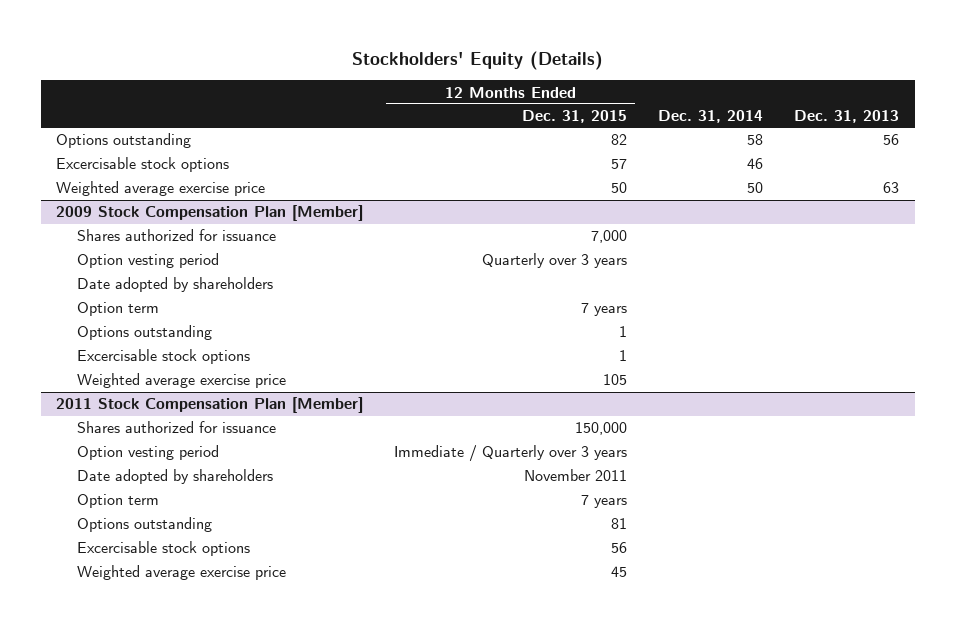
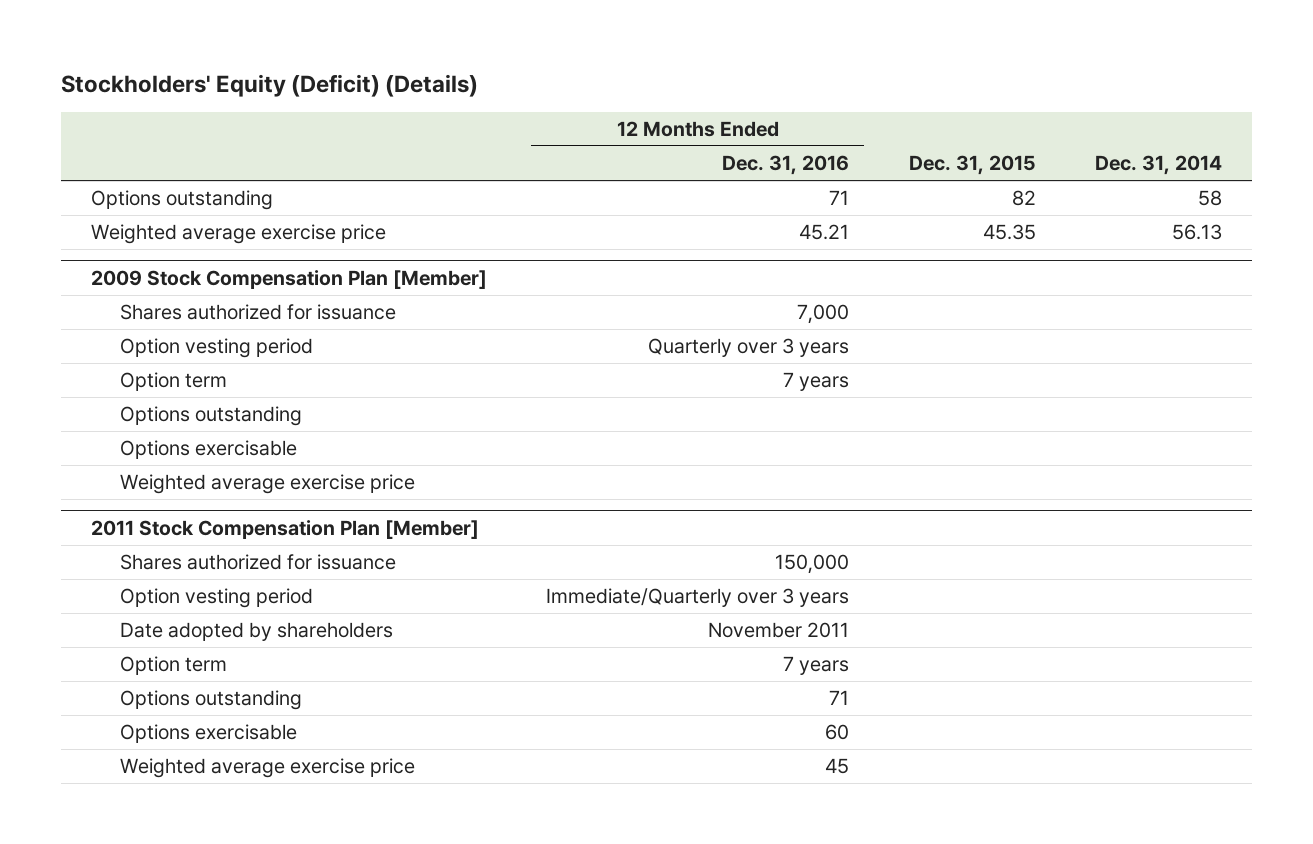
- Stockholders' Equity (Details)
+ Stockholders' Equity (Deficit) (Details)
- | 12 Months Ended Dec. 31, 2015 | Dec. 31, 2014 | Dec. 31, 2013
+ | 12 Months Ended Dec. 31, 2016 | Dec. 31, 2015 | Dec. 31, 2014
- Excercisable stock options | 57 | 46 |
- Weighted average exercise price | 50 | 50 | 63
+ Weighted average exercise price | 45.21 | 45.35 | 56.13
@ 2009 Stock Compensation Plan [Member]
- Date adopted by shareholders
- Excercisable stock options | 1 | |
+ Options exercisable
@ 2011 Stock Compensation Plan [Member]
- Excercisable stock options | 56 | |
+ Options exercisable | 60 | |

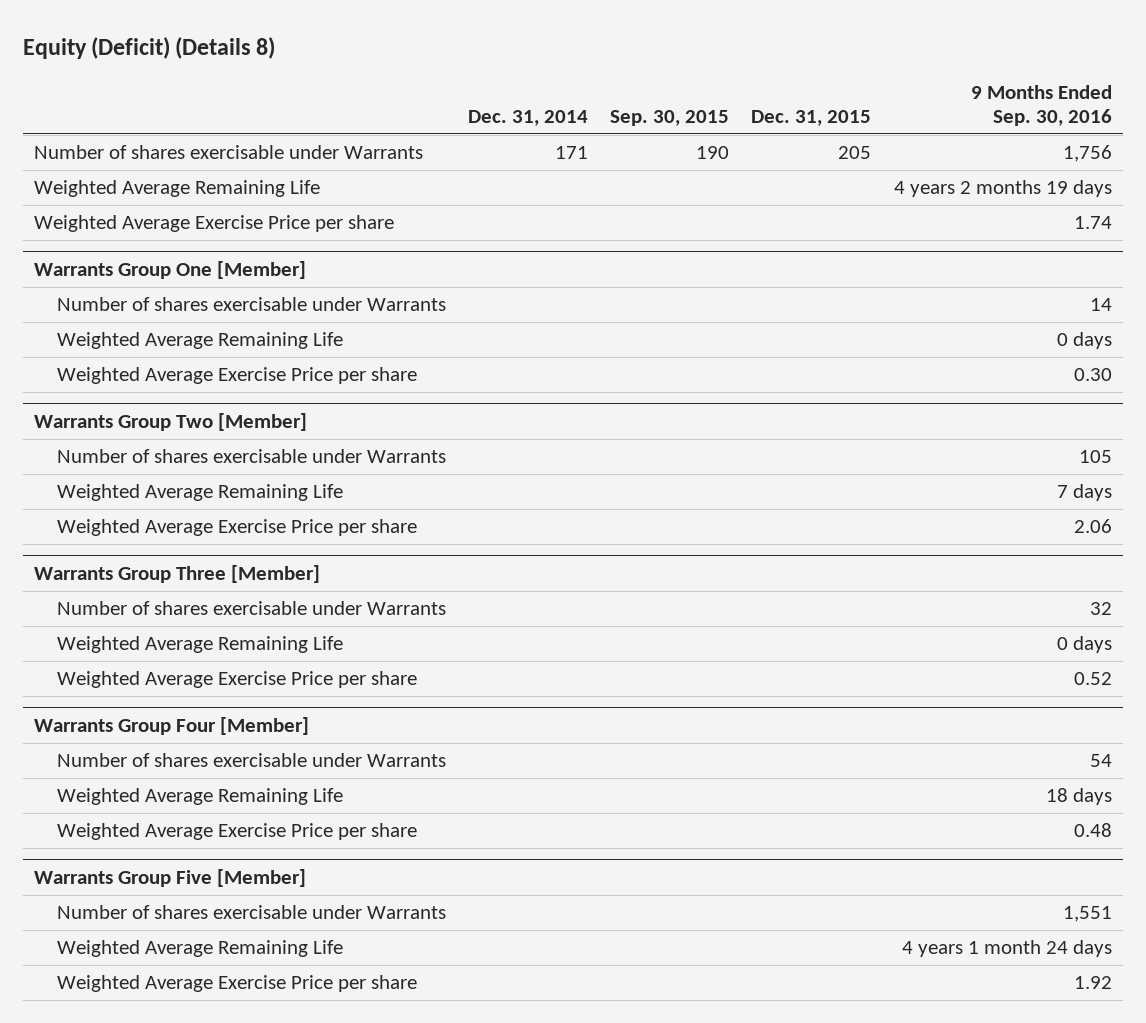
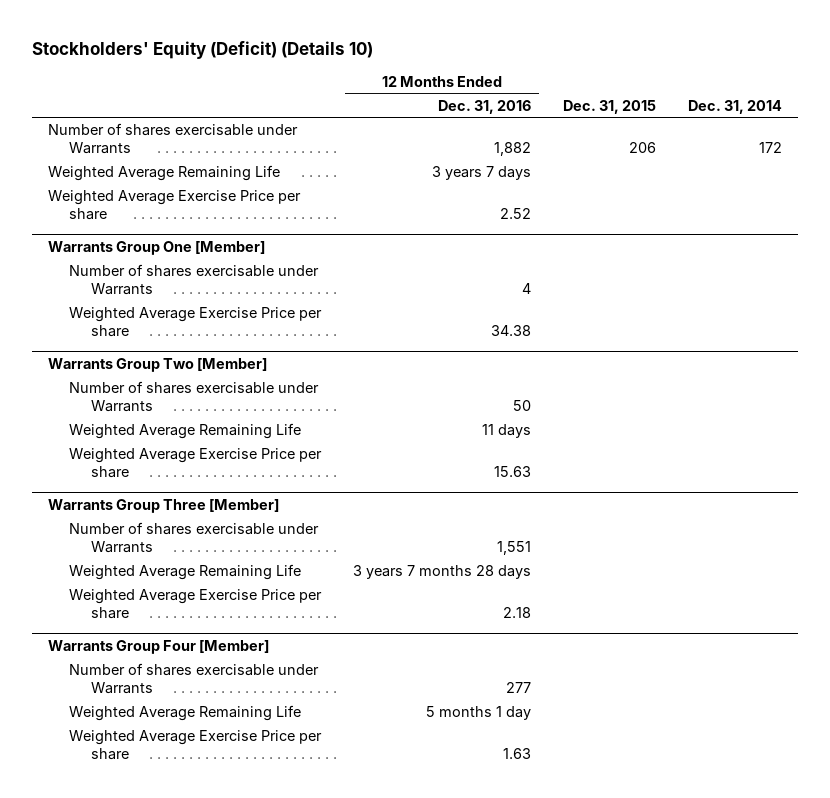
- Equity (Deficit) (Details 8)
+ Stockholders' Equity (Deficit) (Details 10)
- | Dec. 31, 2014 | Sep. 30, 2015 | Dec. 31, 2015 | 9 Months Ended Sep. 30, 2016
+ | 12 Months Ended Dec. 31, 2016 | Dec. 31, 2015 | Dec. 31, 2014
- Number of shares exercisable under Warrants | 171 | 190 | 205 | 1,756
+ Number of shares exercisable under Warrants | 1,882 | 206 | 172
@ Warrants Group One [Member]
- Weighted Average Remaining Life | | | | 0 days
- Warrants Group Five [Member]
- Number of shares exercisable under Warrants | | | | 1,551
- Weighted Average Remaining Life | | | | 4 years 1 month 24 days
- Weighted Average Exercise Price per share | | | | 1.92

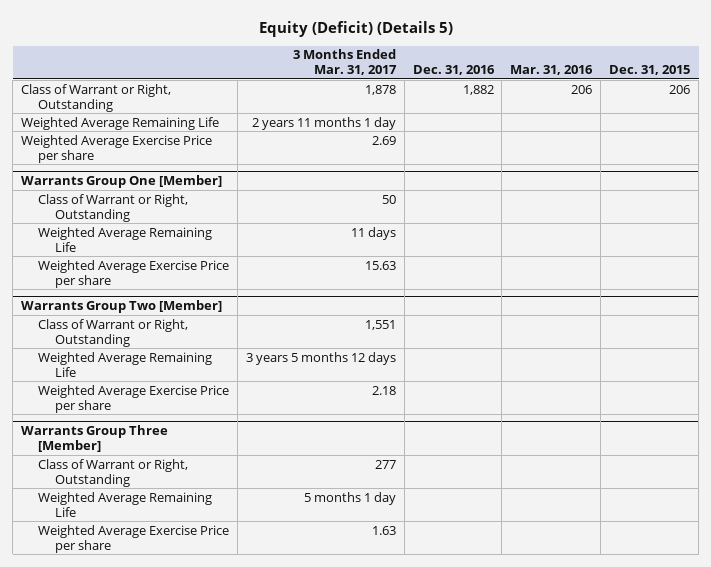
- Stockholders' Equity (Deficit) (Details 10)
+ Equity (Deficit) (Details 5)
- | 12 Months Ended Dec. 31, 2016 | Dec. 31, 2015 | Dec. 31, 2014
+ | 3 Months Ended Mar. 31, 2017 | Dec. 31, 2016 | Mar. 31, 2016 | Dec. 31, 2015
- Number of shares exercisable under Warrants | 1,882 | 206 | 172
+ Class of Warrant or Right, Outstanding | 1,878 | 1,882 | 206 | 206
@ Warrants Group One [Member]
- Number of shares exercisable under Warrants | 4 | |
+ Class of Warrant or Right, Outstanding | 50 | | |
+ Weighted Average Remaining Life | 11 days | | |
@ Warrants Group Two [Member]
- Number of shares exercisable under Warrants | 50 | |
+ Class of Warrant or Right, Outstanding | 1,551 | | |
@ Warrants Group Three [Member]
- Number of shares exercisable under Warrants | 1,551 | |
+ Class of Warrant or Right, Outstanding | 277 | | |
- Warrants Group Four [Member]
- Number of shares exercisable under Warrants | 277 | |
- Weighted Average Remaining Life | 5 months 1 day | |
- Weighted Average Exercise Price per share | 1.63 | |

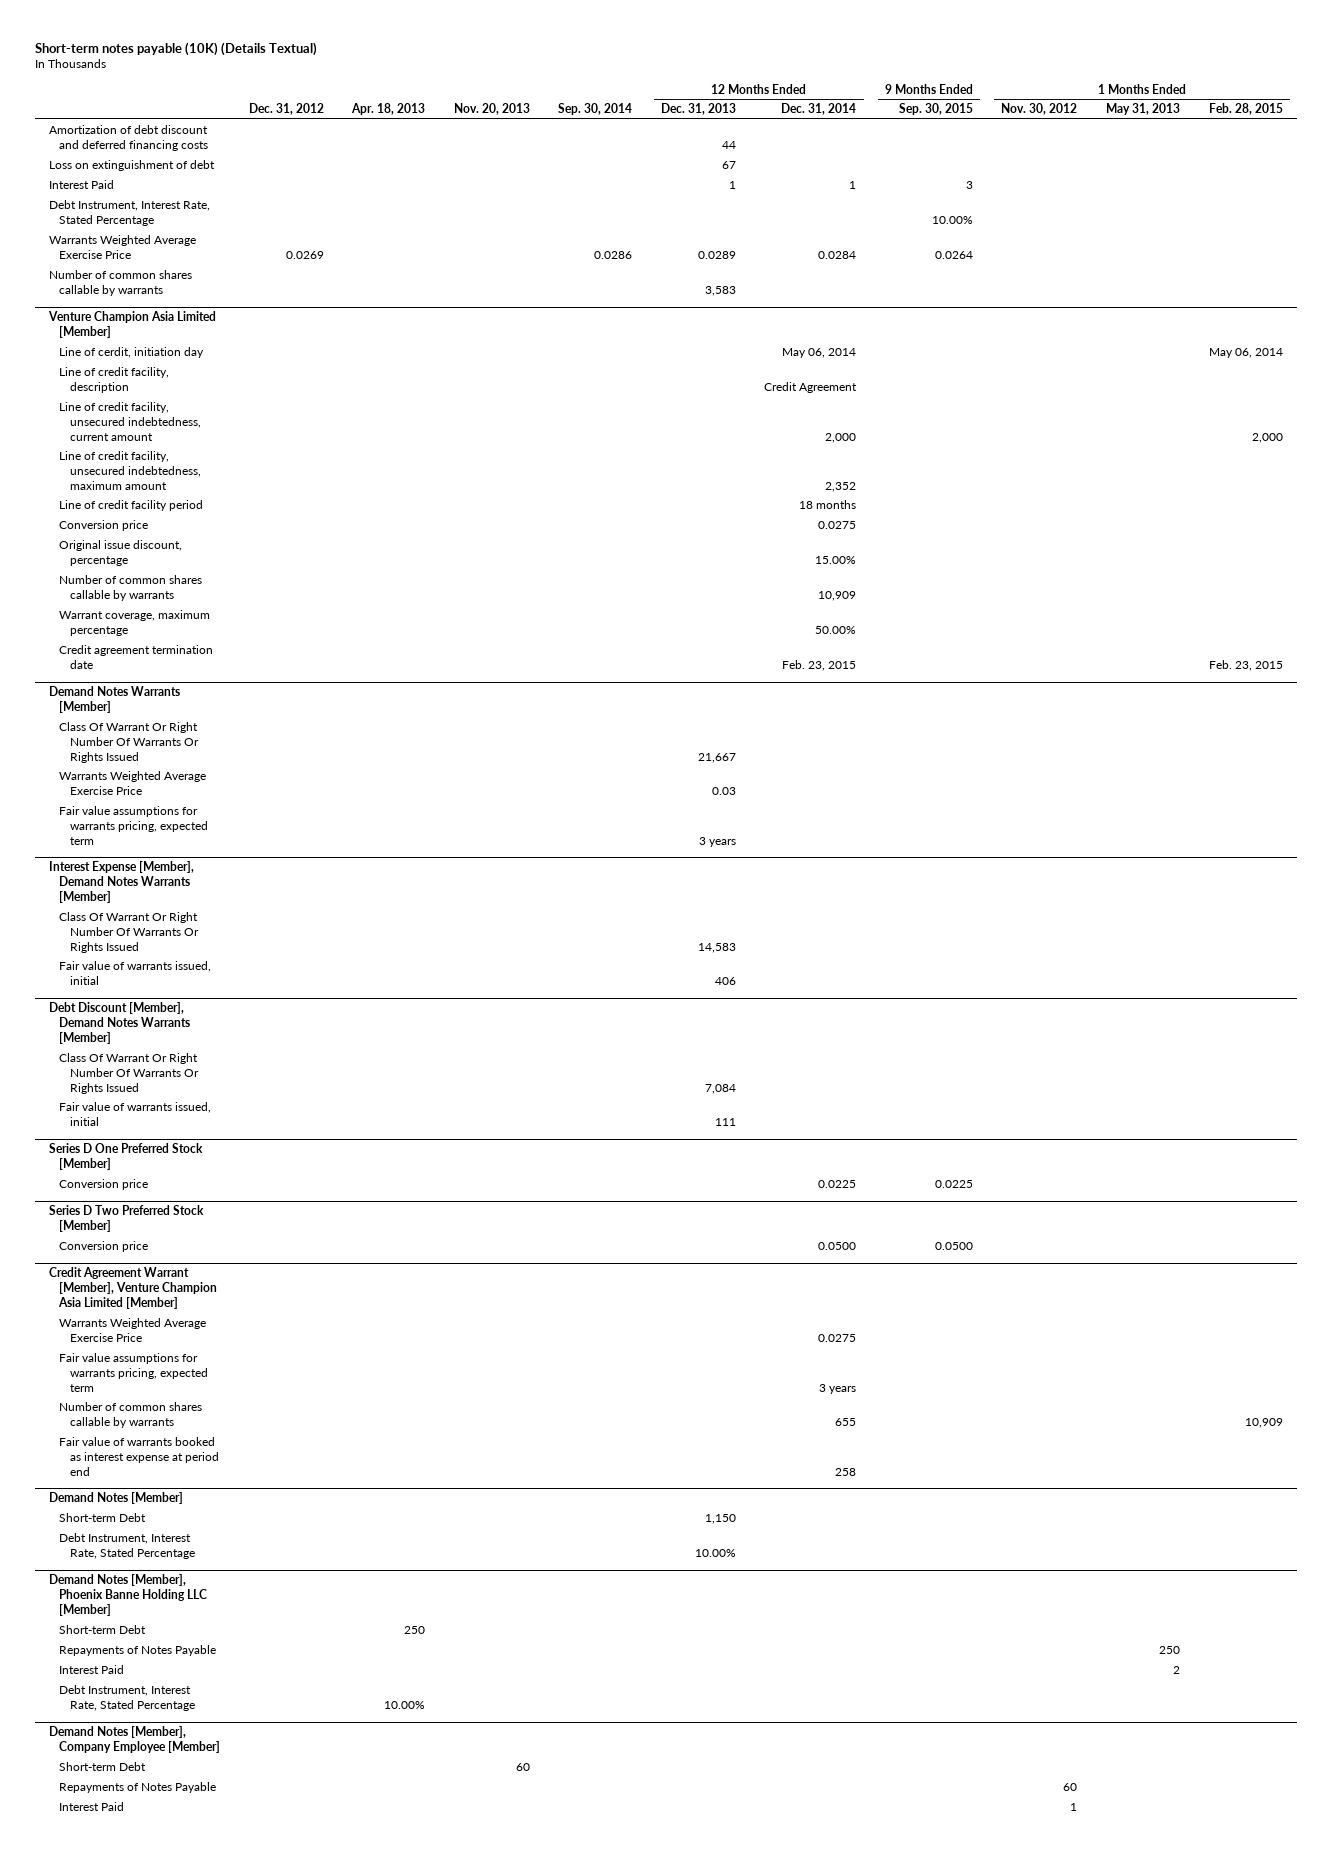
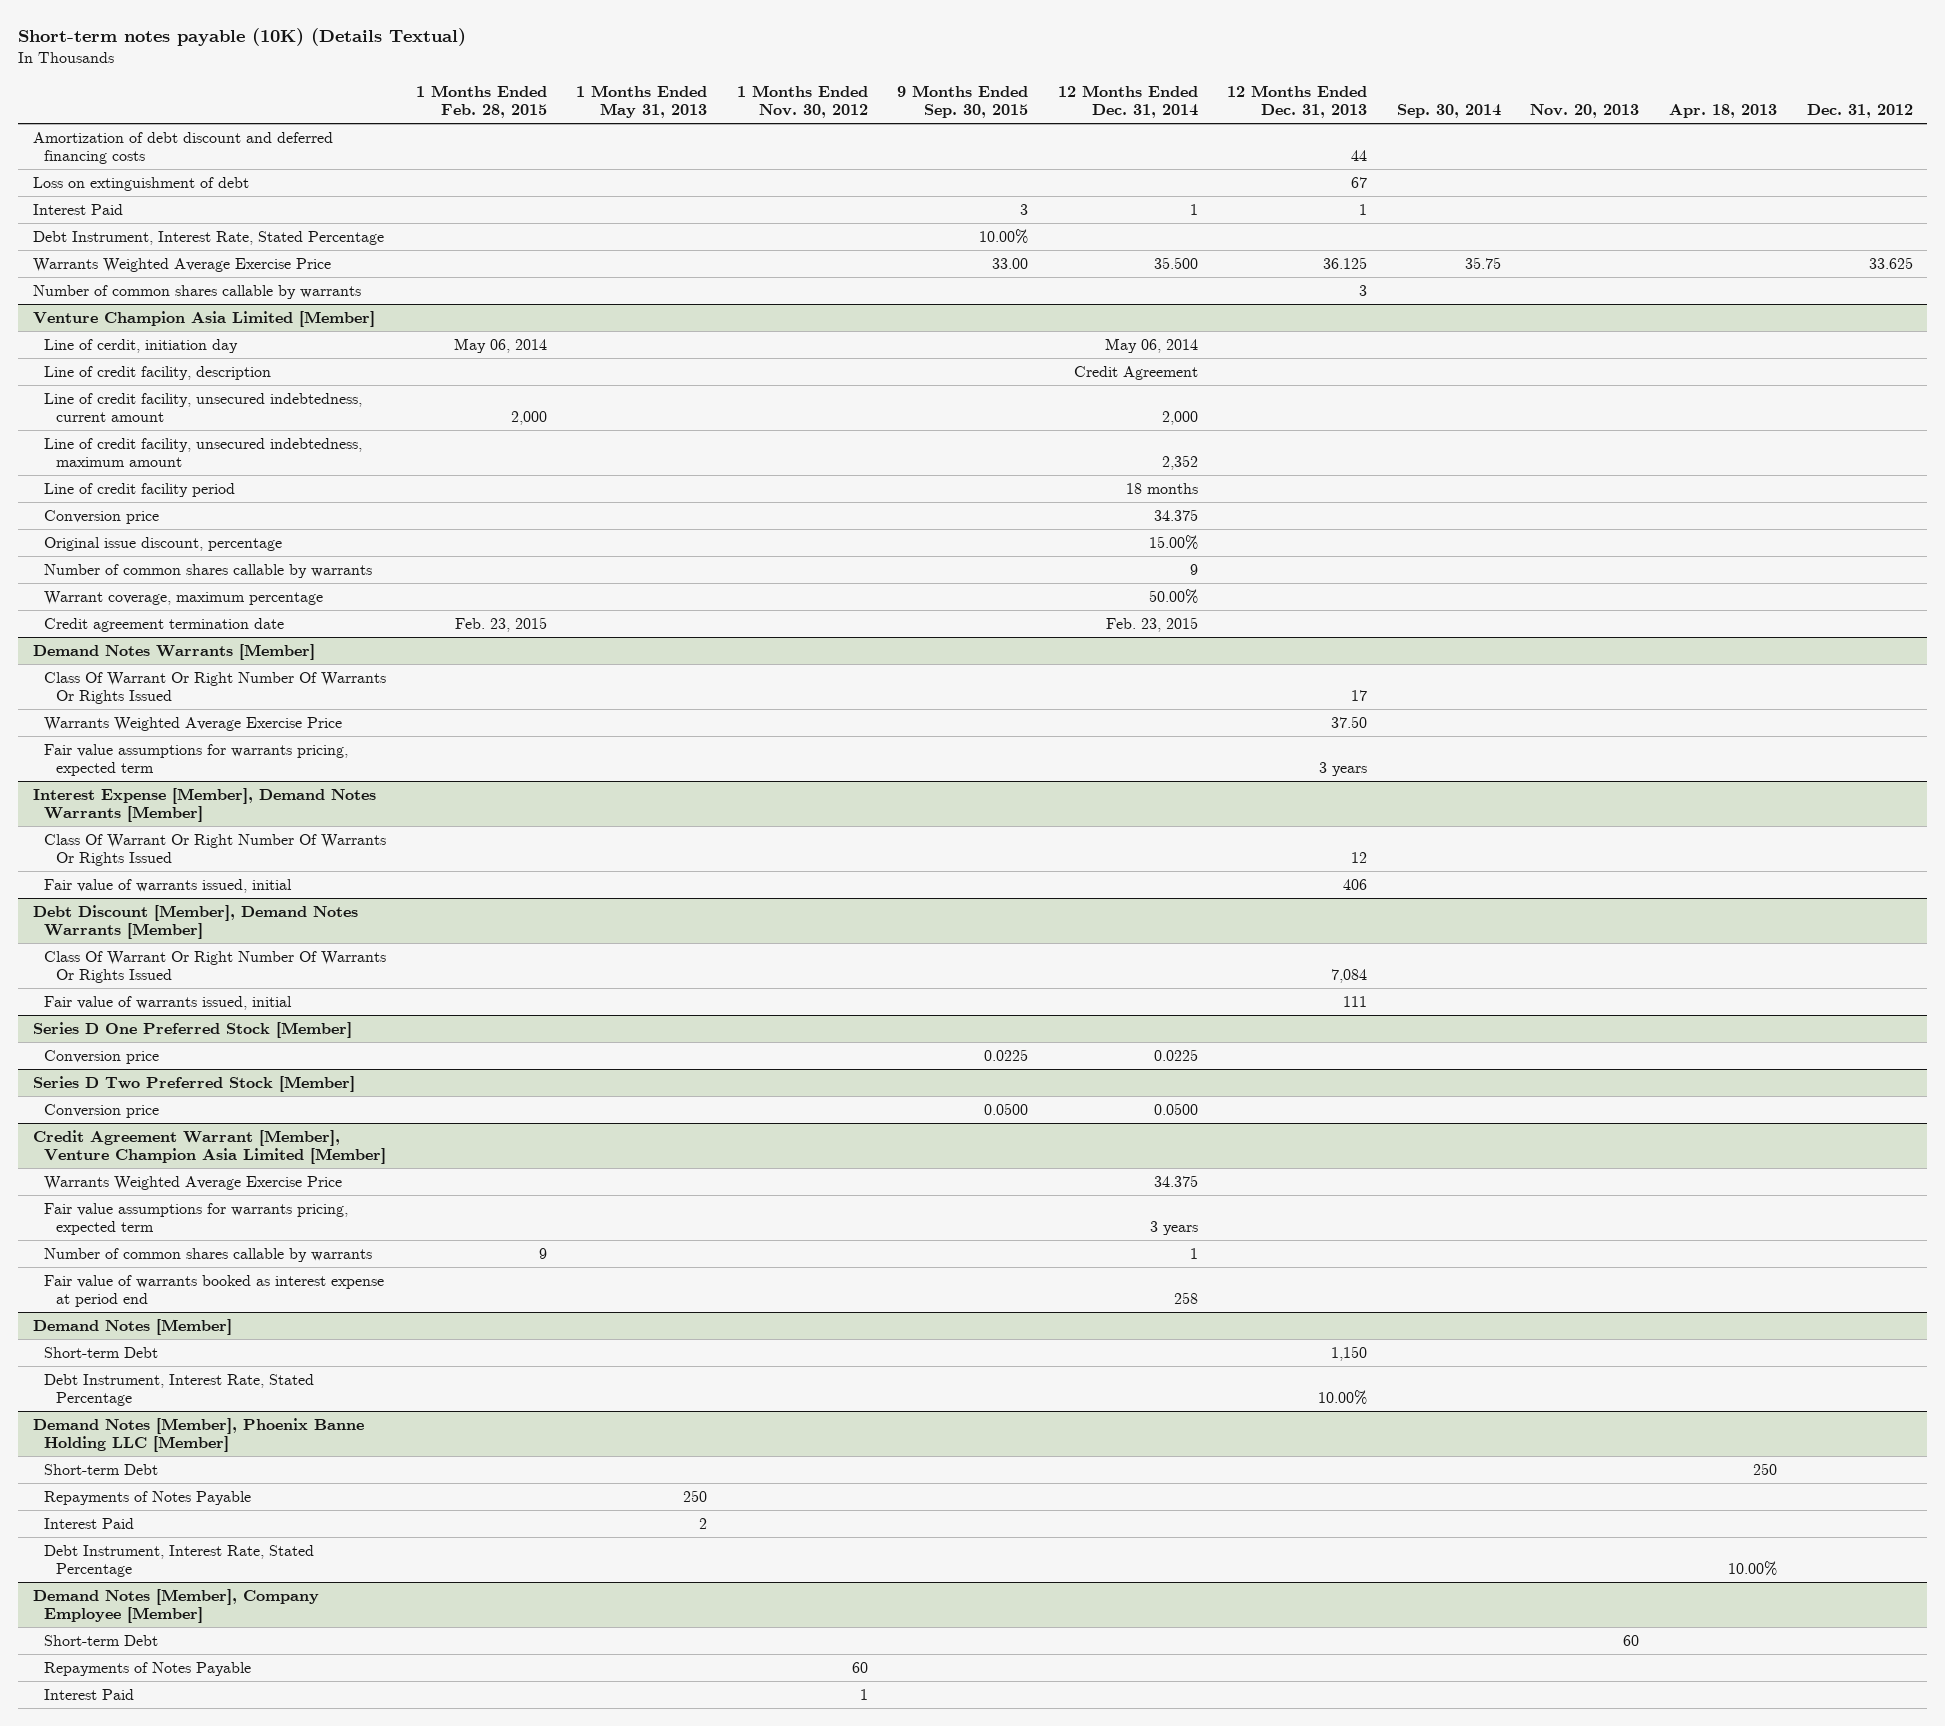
- | Dec. 31, 2012 | Apr. 18, 2013 | Nov. 20, 2013 | Sep. 30, 2014 | 12 Months Ended Dec. 31, 2013 | 12 Months Ended Dec. 31, 2014 | 9 Months Ended Sep. 30, 2015 | 1 Months Ended Nov. 30, 2012 | 1 Months Ended May 31, 2013 | 1 Months Ended Feb. 28, 2015
+ | 1 Months Ended Feb. 28, 2015 | 1 Months Ended May 31, 2013 | 1 Months Ended Nov. 30, 2012 | 9 Months Ended Sep. 30, 2015 | 12 Months Ended Dec. 31, 2014 | 12 Months Ended Dec. 31, 2013 | Sep. 30, 2014 | Nov. 20, 2013 | Apr. 18, 2013 | Dec. 31, 2012
- Warrants Weighted Average Exercise Price | 0.0269 | | | 0.0286 | 0.0289 | 0.0284 | 0.0264 | | |
- Number of common shares callable by warrants | | | | | 3,583 | | | | |
+ Warrants Weighted Average Exercise Price | | | | 33.00 | 35.500 | 36.125 | 35.75 | | | 33.625
+ Number of common shares callable by warrants | | | | | | 3 | | | |
@ Venture Champion Asia Limited [Member]
- Conversion price | | | | | | 0.0275 | | | |
+ Conversion price | | | | | 34.375 | | | | |
- Number of common shares callable by warrants | | | | | | 10,909 | | | |
+ Number of common shares callable by warrants | | | | | 9 | | | | |
@ Demand Notes Warrants [Member]
- Class Of Warrant Or Right Number Of Warrants Or Rights Issued | | | | | 21,667 | | | | |
- Warrants Weighted Average Exercise Price | | | | | 0.03 | | | | |
+ Class Of Warrant Or Right Number Of Warrants Or Rights Issued | | | | | | 17 | | | |
+ Warrants Weighted Average Exercise Price | | | | | | 37.50 | | | |
@ Interest Expense [Member], Demand Notes Warrants [Member]
- Class Of Warrant Or Right Number Of Warrants Or Rights Issued | | | | | 14,583 | | | | |
+ Class Of Warrant Or Right Number Of Warrants Or Rights Issued | | | | | | 12 | | | |
@ Credit Agreement Warrant [Member], Venture Champion Asia Limited [Member]
- Warrants Weighted Average Exercise Price | | | | | | 0.0275 | | | |
+ Warrants Weighted Average Exercise Price | | | | | 34.375 | | | | |
- Number of common shares callable by warrants | | | | | | 655 | | | | 10,909
+ Number of common shares callable by warrants | 9 | | | | 1 | | | | |

